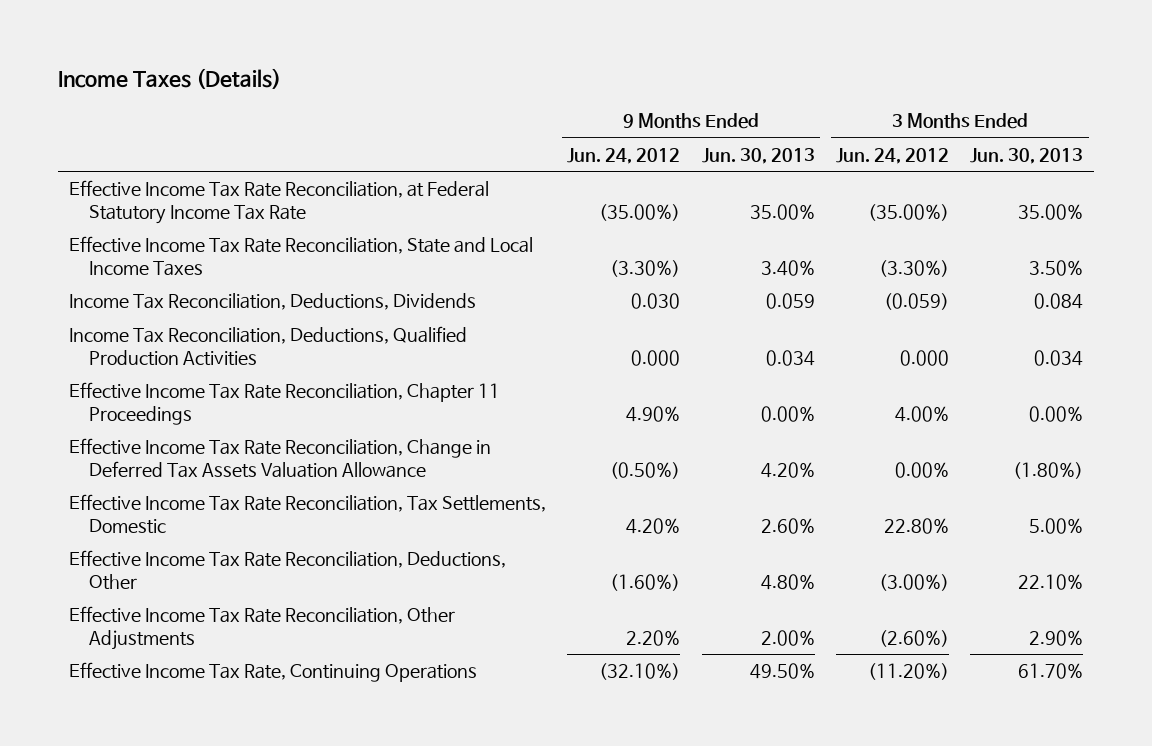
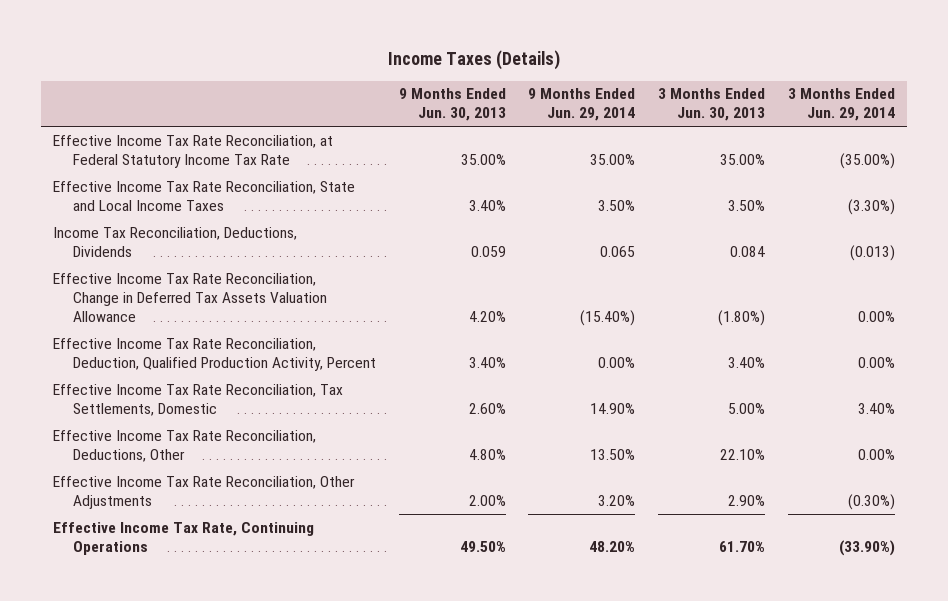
- | 9 Months Ended Jun. 24, 2012 | 9 Months Ended Jun. 30, 2013 | 3 Months Ended Jun. 24, 2012 | 3 Months Ended Jun. 30, 2013
+ | 9 Months Ended Jun. 30, 2013 | 9 Months Ended Jun. 29, 2014 | 3 Months Ended Jun. 30, 2013 | 3 Months Ended Jun. 29, 2014
- Income Tax Reconciliation, Deductions, Qualified Production Activities | 0.000 | 0.034 | 0.000 | 0.034
- Effective Income Tax Rate Reconciliation, Chapter 11 Proceedings | 4.90% | 0.00% | 4.00% | 0.00%
+ Effective Income Tax Rate Reconciliation, Deduction, Qualified Production Activity, Percent | 3.40% | 0.00% | 3.40% | 0.00%

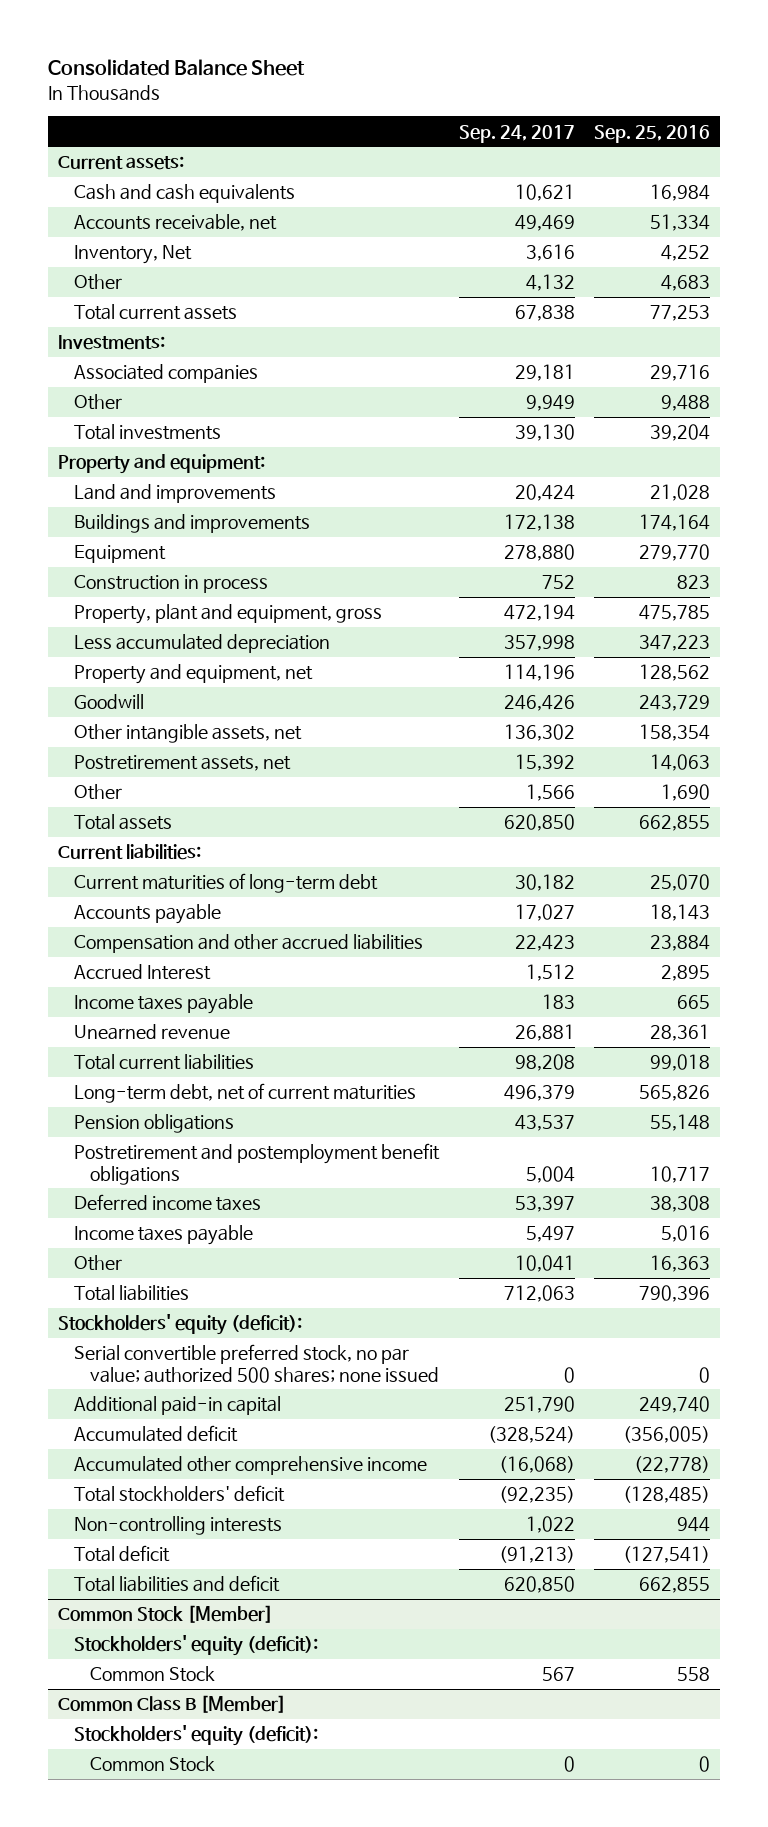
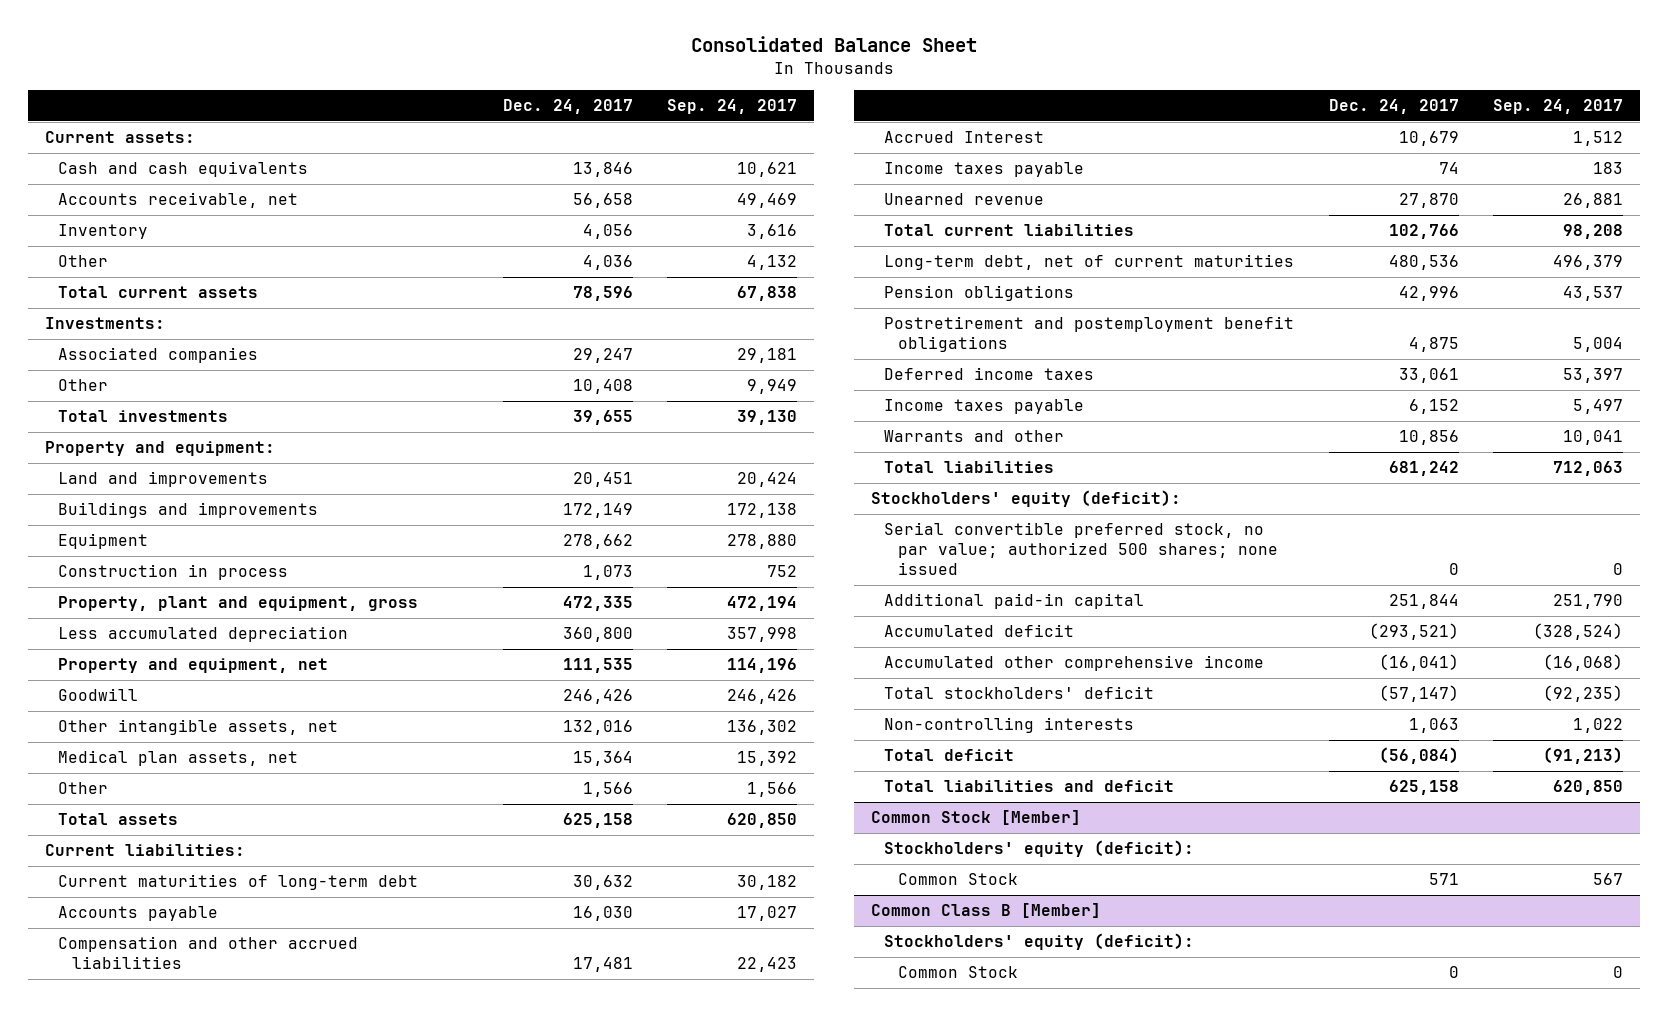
- | Sep. 24, 2017 | Sep. 25, 2016
+ | Dec. 24, 2017 | Sep. 24, 2017
- Inventory, Net | 3,616 | 4,252
+ Inventory | 4,056 | 3,616
- Postretirement assets, net | 15,392 | 14,063
+ Medical plan assets, net | 15,364 | 15,392
- Other | 10,041 | 16,363
+ Warrants and other | 10,856 | 10,041

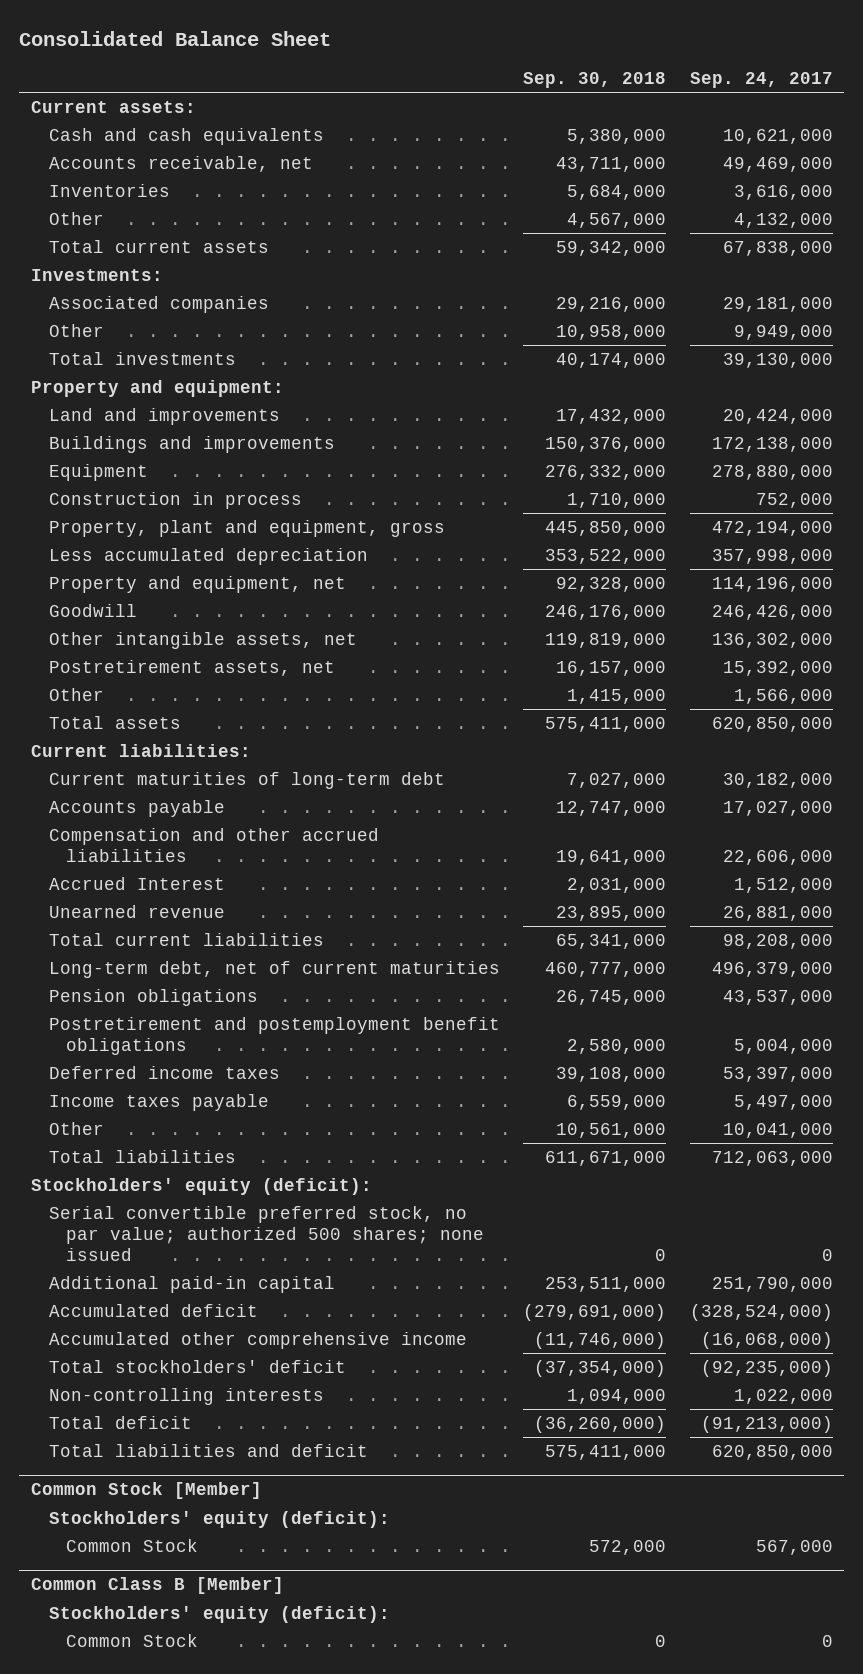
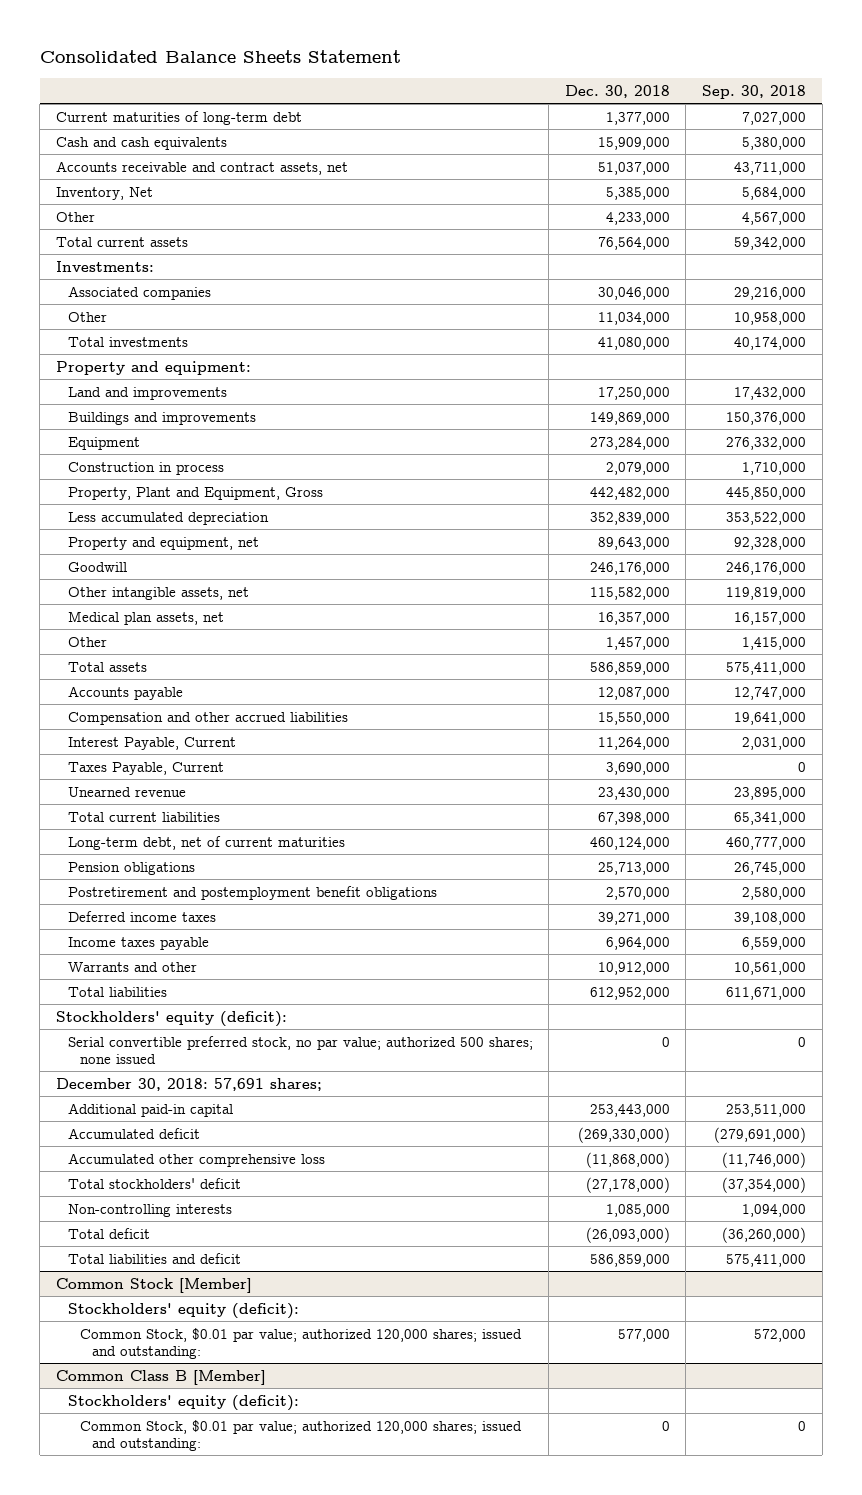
- Consolidated Balance Sheet
+ Consolidated Balance Sheets Statement
- | Sep. 30, 2018 | Sep. 24, 2017
+ | Dec. 30, 2018 | Sep. 30, 2018
- Current assets:
moved up: Current maturities of long-term debt | 1,377,000 | 7,027,000
- Accounts receivable, net | 43,711,000 | 49,469,000
- Inventories | 5,684,000 | 3,616,000
+ Accounts receivable and contract assets, net | 51,037,000 | 43,711,000
+ Inventory, Net | 5,385,000 | 5,684,000
- Property, plant and equipment, gross | 445,850,000 | 472,194,000
+ Property, Plant and Equipment, Gross | 442,482,000 | 445,850,000
- Postretirement assets, net | 16,157,000 | 15,392,000
+ Medical plan assets, net | 16,357,000 | 16,157,000
- Current liabilities:
- Accrued Interest | 2,031,000 | 1,512,000
+ Interest Payable, Current | 11,264,000 | 2,031,000
+ Taxes Payable, Current | 3,690,000 | 0
- Other | 10,561,000 | 10,041,000
+ Warrants and other | 10,912,000 | 10,561,000
+ December 30, 2018: 57,691 shares;
- Accumulated other comprehensive income | (11,746,000) | (16,068,000)
+ Accumulated other comprehensive loss | (11,868,000) | (11,746,000)
@ Common Stock [Member]
- Common Stock | 572,000 | 567,000
+ Common Stock, $0.01 par value; authorized 120,000 shares; issued and outstanding: | 577,000 | 572,000
@ Common Class B [Member]
- Common Stock | 0 | 0
+ Common Stock, $0.01 par value; authorized 120,000 shares; issued and outstanding: | 0 | 0

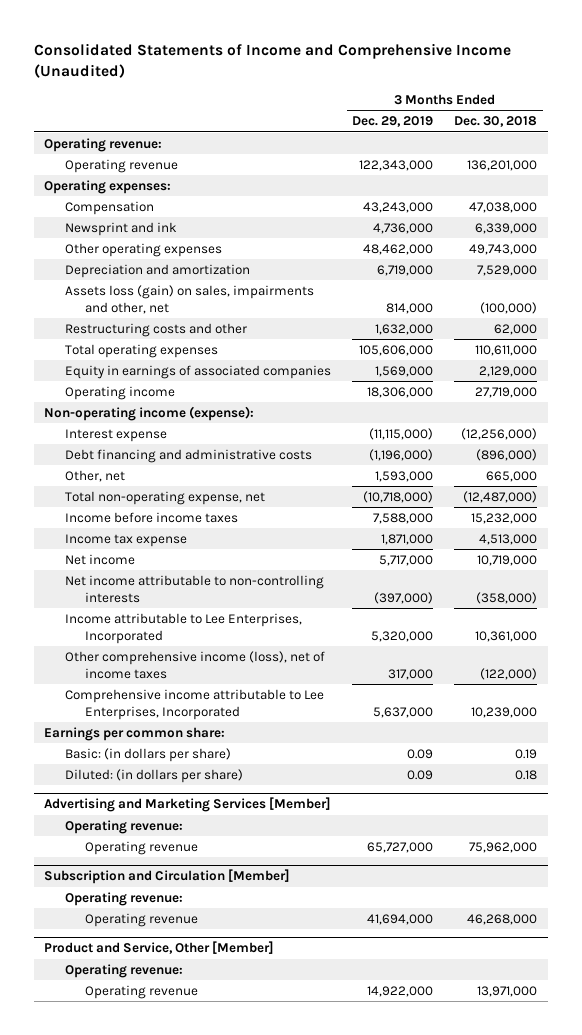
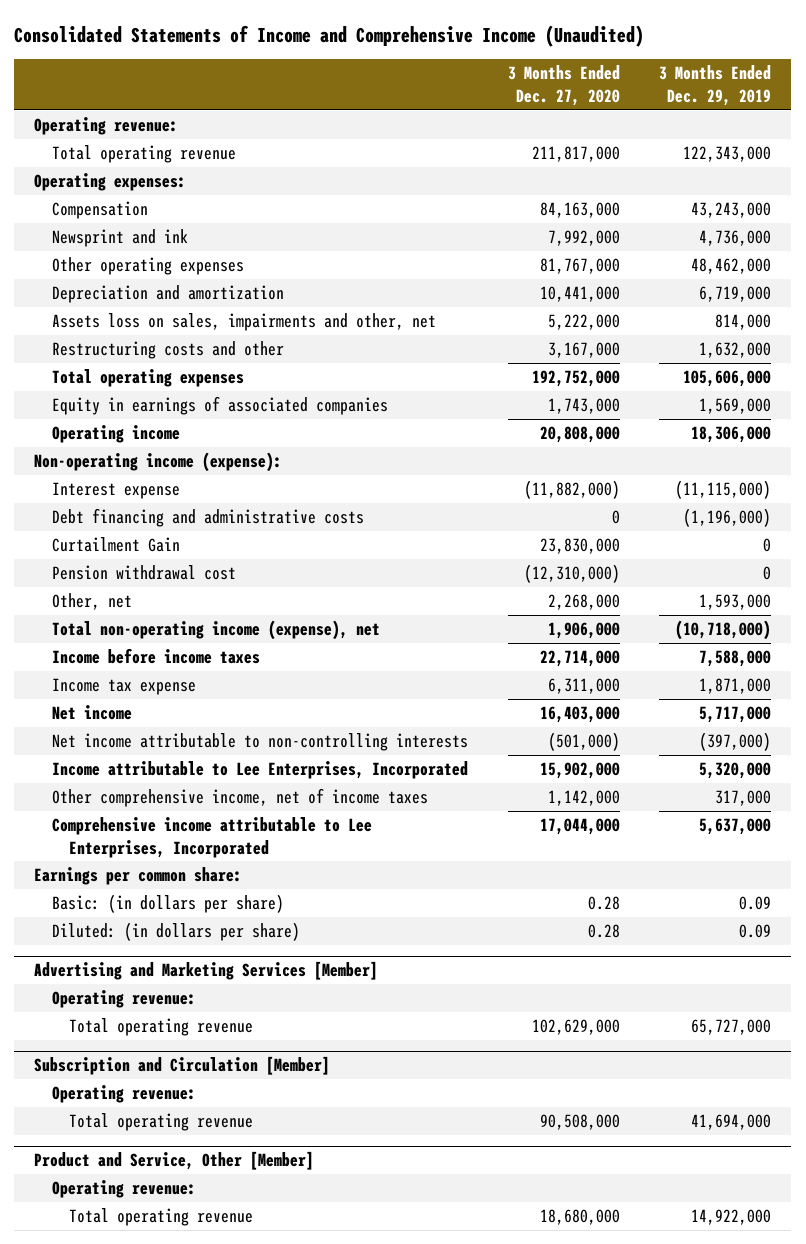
- | 3 Months Ended Dec. 29, 2019 | 3 Months Ended Dec. 30, 2018
+ | 3 Months Ended Dec. 27, 2020 | 3 Months Ended Dec. 29, 2019
- Operating revenue | 122,343,000 | 136,201,000
+ Total operating revenue | 211,817,000 | 122,343,000
- Assets loss (gain) on sales, impairments and other, net | 814,000 | (100,000)
+ Assets loss on sales, impairments and other, net | 5,222,000 | 814,000
+ Curtailment Gain | 23,830,000 | 0
+ Pension withdrawal cost | (12,310,000) | 0
- Total non-operating expense, net | (10,718,000) | (12,487,000)
+ Total non-operating income (expense), net | 1,906,000 | (10,718,000)
- Other comprehensive income (loss), net of income taxes | 317,000 | (122,000)
+ Other comprehensive income, net of income taxes | 1,142,000 | 317,000
@ Advertising and Marketing Services [Member]
- Operating revenue | 65,727,000 | 75,962,000
+ Total operating revenue | 102,629,000 | 65,727,000
@ Subscription and Circulation [Member]
- Operating revenue | 41,694,000 | 46,268,000
+ Total operating revenue | 90,508,000 | 41,694,000
@ Product and Service, Other [Member]
- Operating revenue | 14,922,000 | 13,971,000
+ Total operating revenue | 18,680,000 | 14,922,000

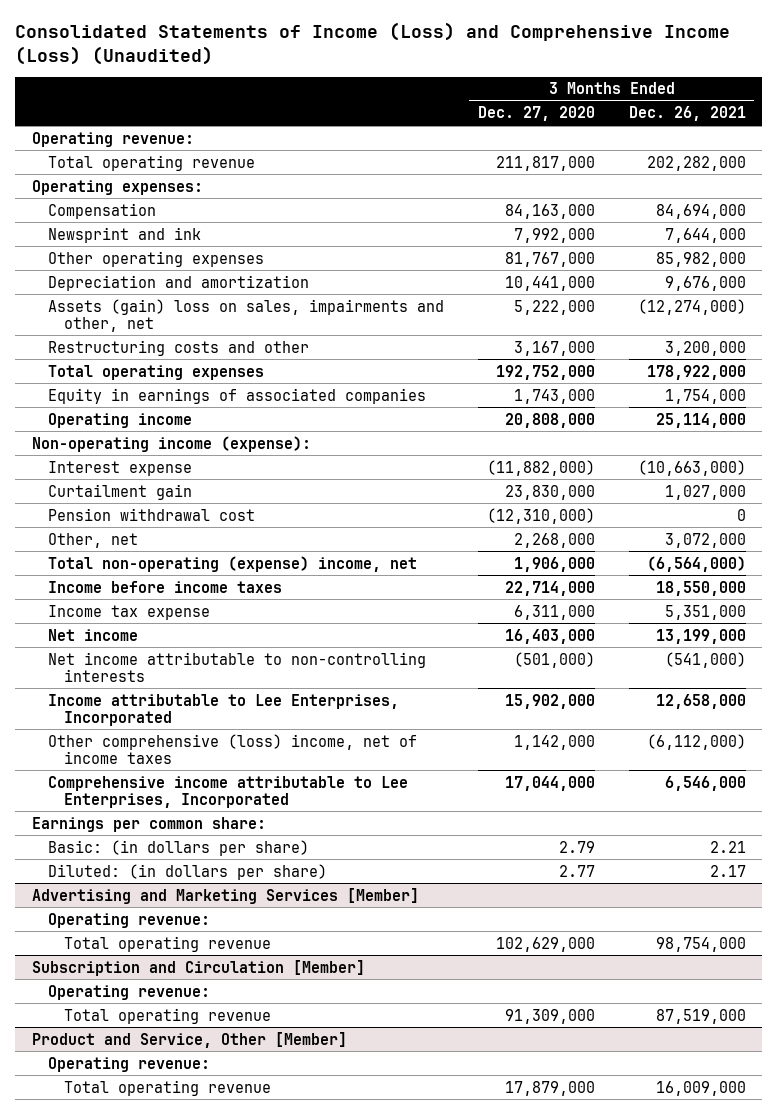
- Consolidated Statements of Income and Comprehensive Income (Unaudited)
+ Consolidated Statements of Income (Loss) and Comprehensive Income (Loss) (Unaudited)
- | 3 Months Ended Dec. 27, 2020 | 3 Months Ended Dec. 29, 2019
+ | 3 Months Ended Dec. 27, 2020 | 3 Months Ended Dec. 26, 2021
- Assets loss on sales, impairments and other, net | 5,222,000 | 814,000
+ Assets (gain) loss on sales, impairments and other, net | 5,222,000 | (12,274,000)
- Debt financing and administrative costs | 0 | (1,196,000)
- Curtailment Gain | 23,830,000 | 0
+ Curtailment gain | 23,830,000 | 1,027,000
- Total non-operating income (expense), net | 1,906,000 | (10,718,000)
+ Total non-operating (expense) income, net | 1,906,000 | (6,564,000)
- Other comprehensive income, net of income taxes | 1,142,000 | 317,000
+ Other comprehensive (loss) income, net of income taxes | 1,142,000 | (6,112,000)
- Basic: (in dollars per share) | 0.28 | 0.09
- Diluted: (in dollars per share) | 0.28 | 0.09
+ Basic: (in dollars per share) | 2.79 | 2.21
+ Diluted: (in dollars per share) | 2.77 | 2.17
@ Subscription and Circulation [Member]
- Total operating revenue | 90,508,000 | 41,694,000
+ Total operating revenue | 91,309,000 | 87,519,000
@ Product and Service, Other [Member]
- Total operating revenue | 18,680,000 | 14,922,000
+ Total operating revenue | 17,879,000 | 16,009,000

